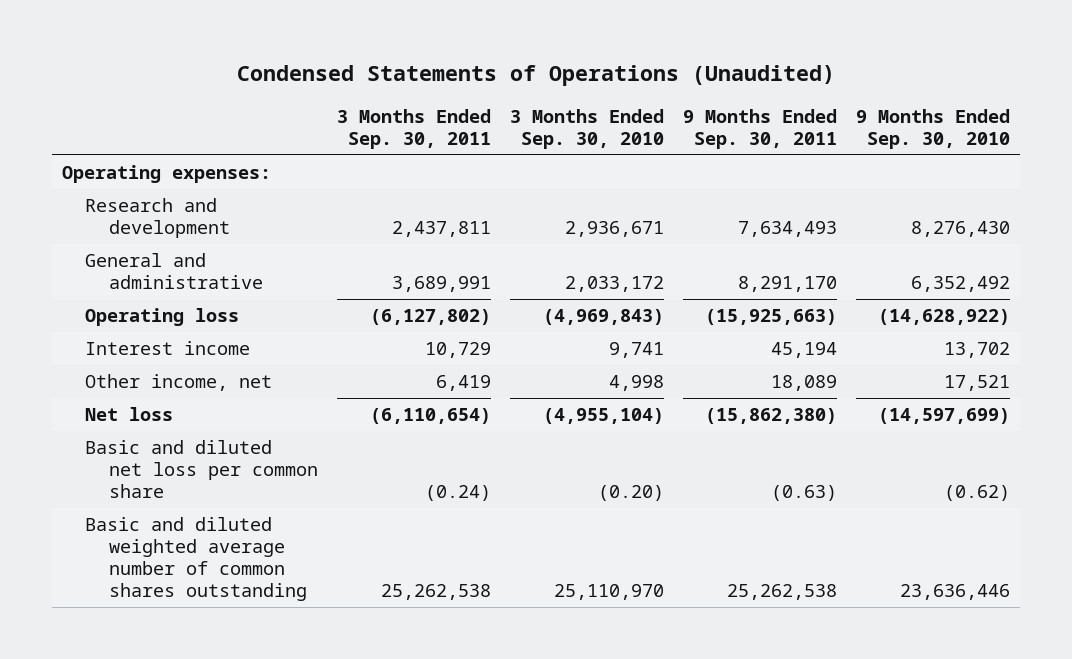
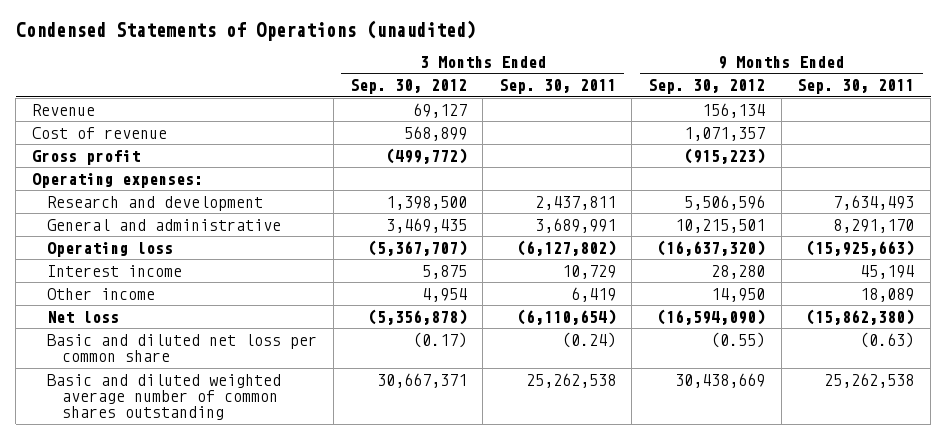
- Condensed Statements of Operations (Unaudited)
+ Condensed Statements of Operations (unaudited)
- | 3 Months Ended Sep. 30, 2011 | 3 Months Ended Sep. 30, 2010 | 9 Months Ended Sep. 30, 2011 | 9 Months Ended Sep. 30, 2010
+ | 3 Months Ended Sep. 30, 2012 | 3 Months Ended Sep. 30, 2011 | 9 Months Ended Sep. 30, 2012 | 9 Months Ended Sep. 30, 2011
+ Revenue | 69,127 | | 156,134 |
+ Cost of revenue | 568,899 | | 1,071,357 |
+ Gross profit | (499,772) | | (915,223) |
- Other income, net | 6,419 | 4,998 | 18,089 | 17,521
+ Other income | 4,954 | 6,419 | 14,950 | 18,089

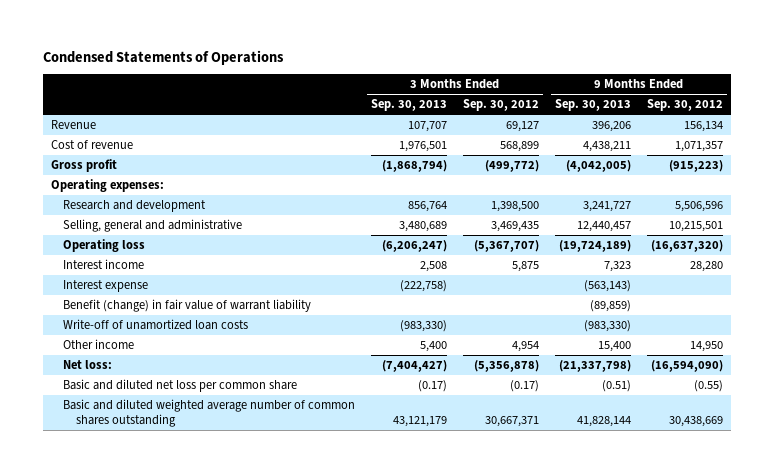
- Condensed Statements of Operations (unaudited)
+ Condensed Statements of Operations
- | 3 Months Ended Sep. 30, 2012 | 3 Months Ended Sep. 30, 2011 | 9 Months Ended Sep. 30, 2012 | 9 Months Ended Sep. 30, 2011
+ | 3 Months Ended Sep. 30, 2013 | 3 Months Ended Sep. 30, 2012 | 9 Months Ended Sep. 30, 2013 | 9 Months Ended Sep. 30, 2012
- General and administrative | 3,469,435 | 3,689,991 | 10,215,501 | 8,291,170
+ Selling, general and administrative | 3,480,689 | 3,469,435 | 12,440,457 | 10,215,501
+ Interest expense | (222,758) | | (563,143) |
+ Benefit (change) in fair value of warrant liability | | | (89,859) |
+ Write-off of unamortized loan costs | (983,330) | | (983,330) |
- Net loss | (5,356,878) | (6,110,654) | (16,594,090) | (15,862,380)
+ Net loss: | (7,404,427) | (5,356,878) | (21,337,798) | (16,594,090)

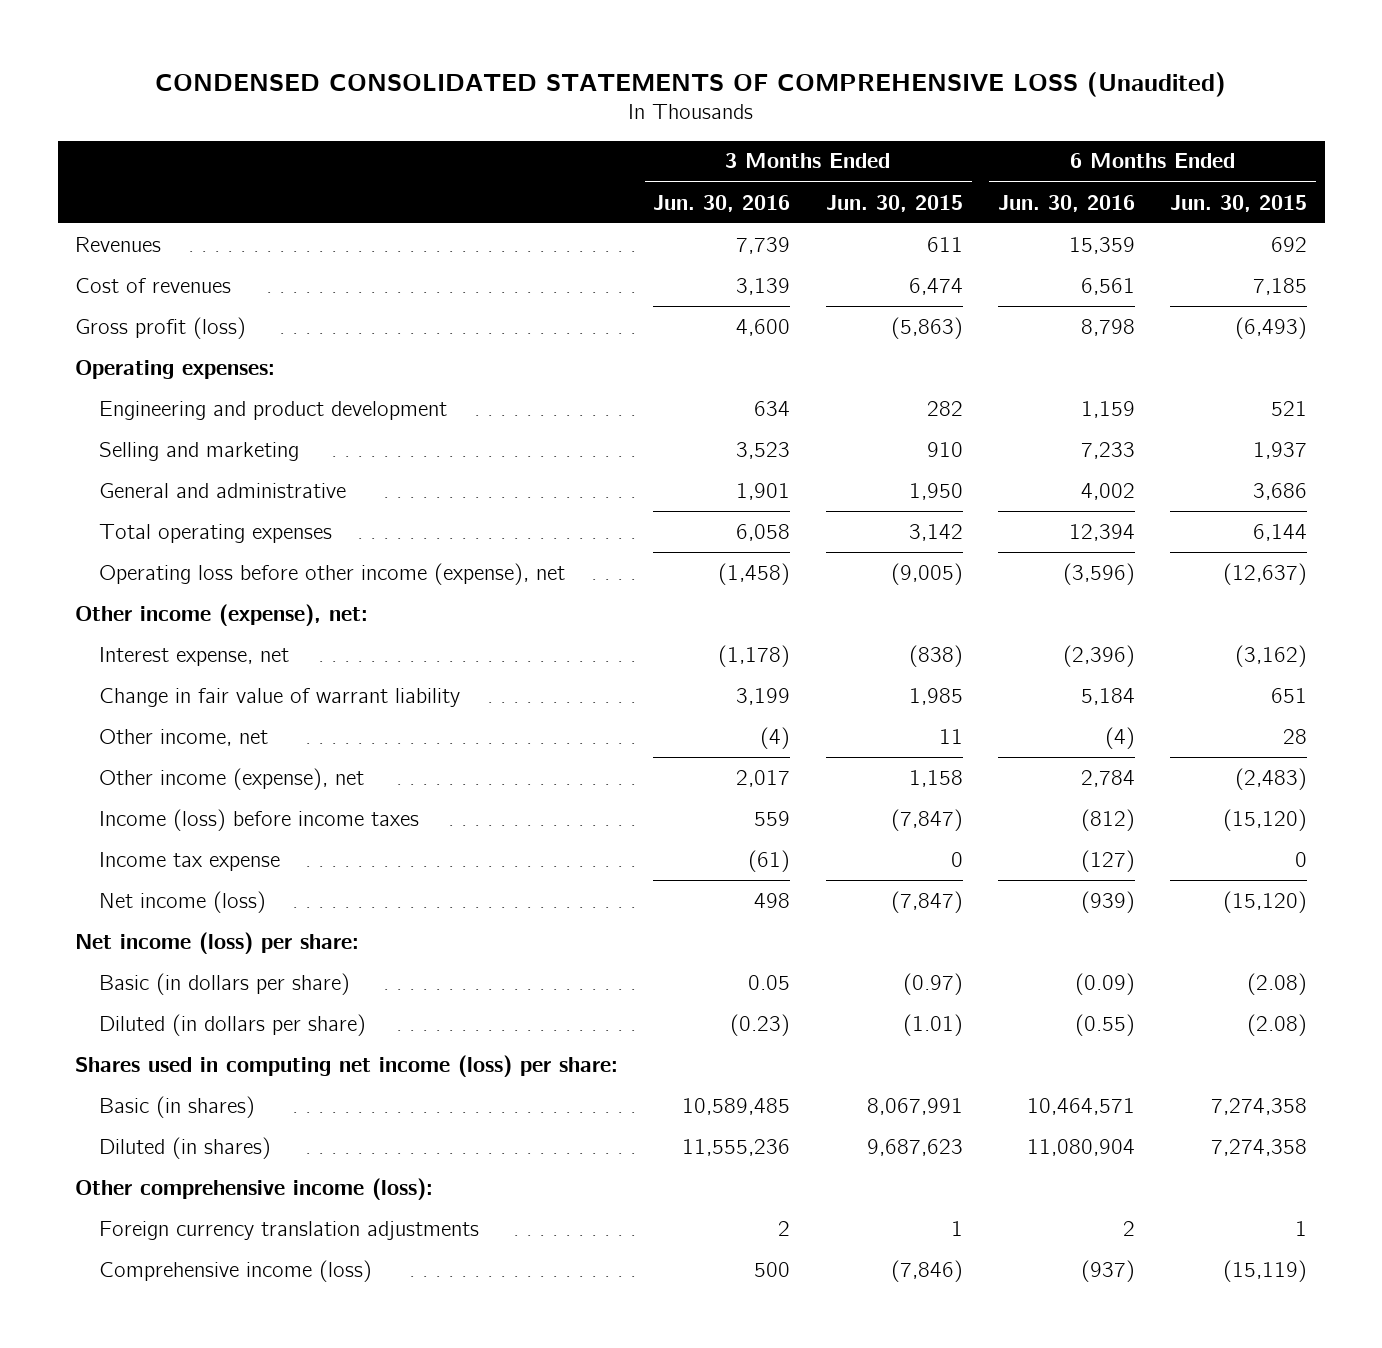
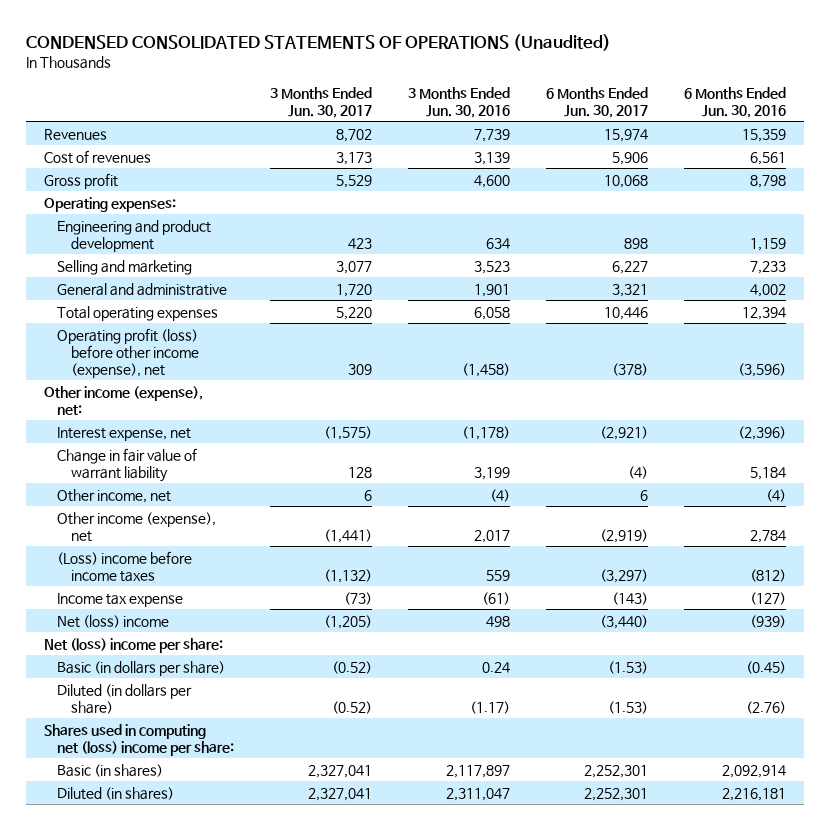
- CONDENSED CONSOLIDATED STATEMENTS OF COMPREHENSIVE LOSS (Unaudited)
+ CONDENSED CONSOLIDATED STATEMENTS OF OPERATIONS (Unaudited)
- | 3 Months Ended Jun. 30, 2016 | 3 Months Ended Jun. 30, 2015 | 6 Months Ended Jun. 30, 2016 | 6 Months Ended Jun. 30, 2015
+ | 3 Months Ended Jun. 30, 2017 | 3 Months Ended Jun. 30, 2016 | 6 Months Ended Jun. 30, 2017 | 6 Months Ended Jun. 30, 2016
- Gross profit (loss) | 4,600 | (5,863) | 8,798 | (6,493)
+ Gross profit | 5,529 | 4,600 | 10,068 | 8,798
- Operating loss before other income (expense), net | (1,458) | (9,005) | (3,596) | (12,637)
+ Operating profit (loss) before other income (expense), net | 309 | (1,458) | (378) | (3,596)
- Income (loss) before income taxes | 559 | (7,847) | (812) | (15,120)
+ (Loss) income before income taxes | (1,132) | 559 | (3,297) | (812)
- Net income (loss) | 498 | (7,847) | (939) | (15,120)
- Net income (loss) per share:
- Basic (in dollars per share) | 0.05 | (0.97) | (0.09) | (2.08)
- Diluted (in dollars per share) | (0.23) | (1.01) | (0.55) | (2.08)
- Shares used in computing net income (loss) per share:
- Basic (in shares) | 10,589,485 | 8,067,991 | 10,464,571 | 7,274,358
- Diluted (in shares) | 11,555,236 | 9,687,623 | 11,080,904 | 7,274,358
- Other comprehensive income (loss):
- Foreign currency translation adjustments | 2 | 1 | 2 | 1
- Comprehensive income (loss) | 500 | (7,846) | (937) | (15,119)
+ Net (loss) income | (1,205) | 498 | (3,440) | (939)
+ Net (loss) income per share:
+ Basic (in dollars per share) | (0.52) | 0.24 | (1.53) | (0.45)
+ Diluted (in dollars per share) | (0.52) | (1.17) | (1.53) | (2.76)
+ Shares used in computing net (loss) income per share:
+ Basic (in shares) | 2,327,041 | 2,117,897 | 2,252,301 | 2,092,914
+ Diluted (in shares) | 2,327,041 | 2,311,047 | 2,252,301 | 2,216,181

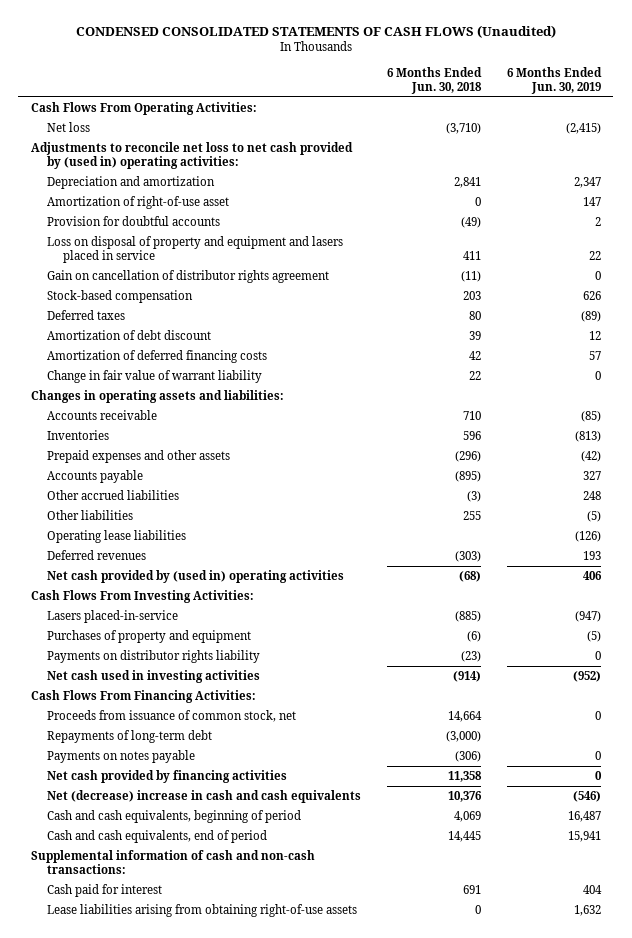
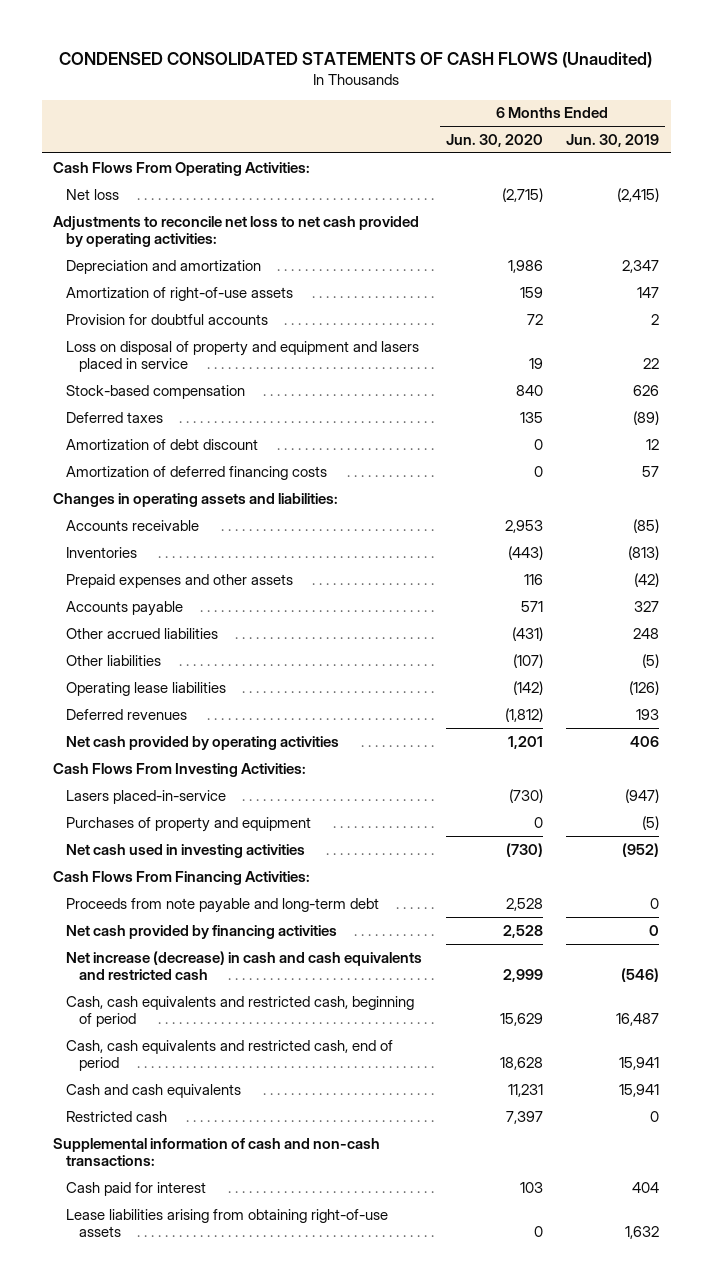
- | 6 Months Ended Jun. 30, 2018 | 6 Months Ended Jun. 30, 2019
+ | 6 Months Ended Jun. 30, 2020 | 6 Months Ended Jun. 30, 2019
- Adjustments to reconcile net loss to net cash provided by (used in) operating activities:
+ Adjustments to reconcile net loss to net cash provided by operating activities:
- Amortization of right-of-use asset | 0 | 147
+ Amortization of right-of-use assets | 159 | 147
- Gain on cancellation of distributor rights agreement | (11) | 0
- Change in fair value of warrant liability | 22 | 0
- Net cash provided by (used in) operating activities | (68) | 406
+ Net cash provided by operating activities | 1,201 | 406
- Payments on distributor rights liability | (23) | 0
- Proceeds from issuance of common stock, net | 14,664 | 0
- Repayments of long-term debt | (3,000) |
- Payments on notes payable | (306) | 0
+ Proceeds from note payable and long-term debt | 2,528 | 0
- Net (decrease) increase in cash and cash equivalents | 10,376 | (546)
- Cash and cash equivalents, beginning of period | 4,069 | 16,487
- Cash and cash equivalents, end of period | 14,445 | 15,941
+ Net increase (decrease) in cash and cash equivalents and restricted cash | 2,999 | (546)
+ Cash, cash equivalents and restricted cash, beginning of period | 15,629 | 16,487
+ Cash, cash equivalents and restricted cash, end of period | 18,628 | 15,941
+ Cash and cash equivalents | 11,231 | 15,941
+ Restricted cash | 7,397 | 0

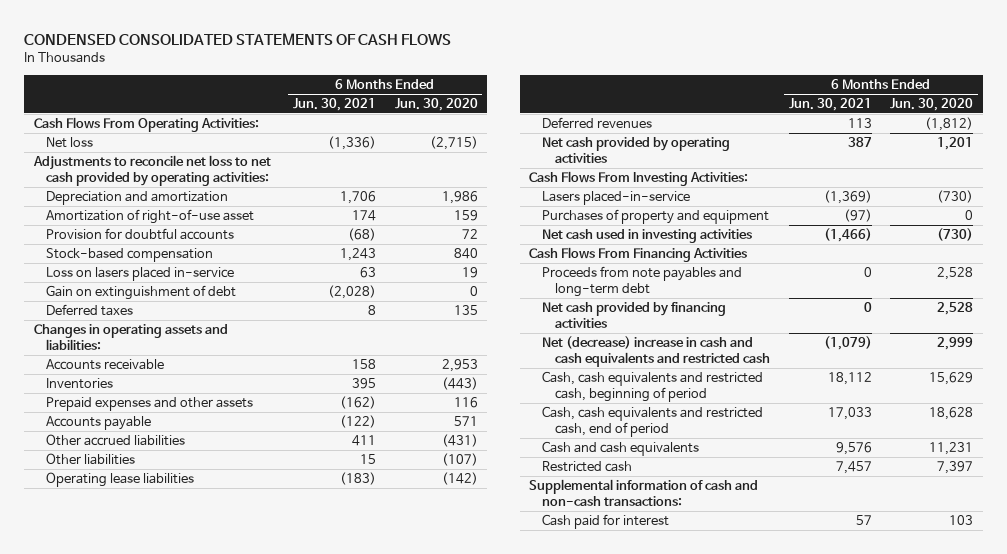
- CONDENSED CONSOLIDATED STATEMENTS OF CASH FLOWS (Unaudited)
+ CONDENSED CONSOLIDATED STATEMENTS OF CASH FLOWS
- | 6 Months Ended Jun. 30, 2020 | 6 Months Ended Jun. 30, 2019
+ | 6 Months Ended Jun. 30, 2021 | 6 Months Ended Jun. 30, 2020
- Amortization of right-of-use assets | 159 | 147
+ Amortization of right-of-use asset | 174 | 159
- Loss on disposal of property and equipment and lasers placed in service | 19 | 22
+ Loss on lasers placed in-service | 63 | 19
+ Gain on extinguishment of debt | (2,028) | 0
- Amortization of debt discount | 0 | 12
- Amortization of deferred financing costs | 0 | 57
- Cash Flows From Financing Activities:
- Proceeds from note payable and long-term debt | 2,528 | 0
+ Cash Flows From Financing Activities
+ Proceeds from note payables and long-term debt | 0 | 2,528
- Net increase (decrease) in cash and cash equivalents and restricted cash | 2,999 | (546)
+ Net (decrease) increase in cash and cash equivalents and restricted cash | (1,079) | 2,999
- Lease liabilities arising from obtaining right-of-use assets | 0 | 1,632

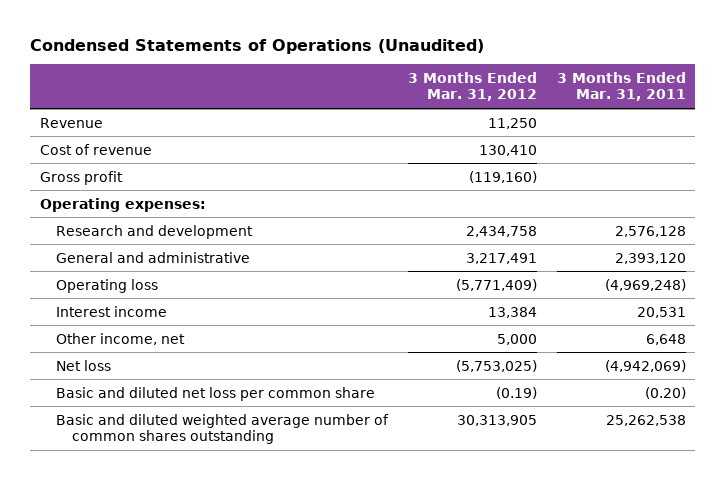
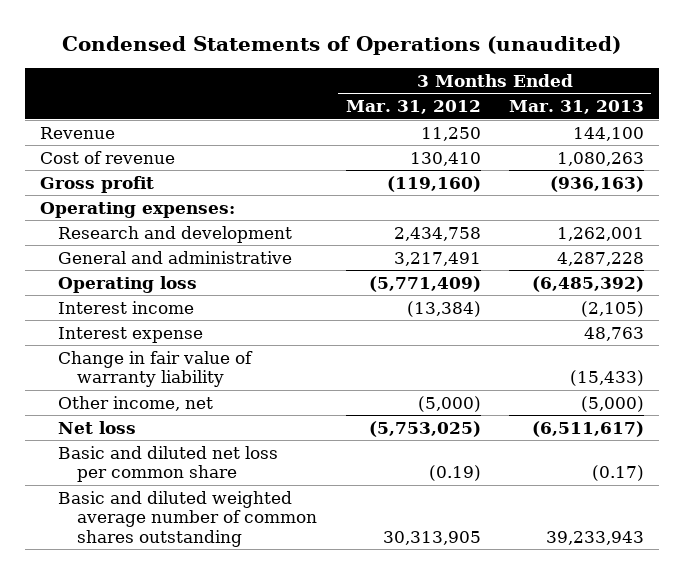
- Condensed Statements of Operations (Unaudited)
+ Condensed Statements of Operations (unaudited)
- | 3 Months Ended Mar. 31, 2012 | 3 Months Ended Mar. 31, 2011
+ | 3 Months Ended Mar. 31, 2012 | 3 Months Ended Mar. 31, 2013
- Interest income | 13,384 | 20,531
- Other income, net | 5,000 | 6,648
+ Interest income | (13,384) | (2,105)
+ Interest expense | | 48,763
+ Change in fair value of warranty liability | | (15,433)
+ Other income, net | (5,000) | (5,000)

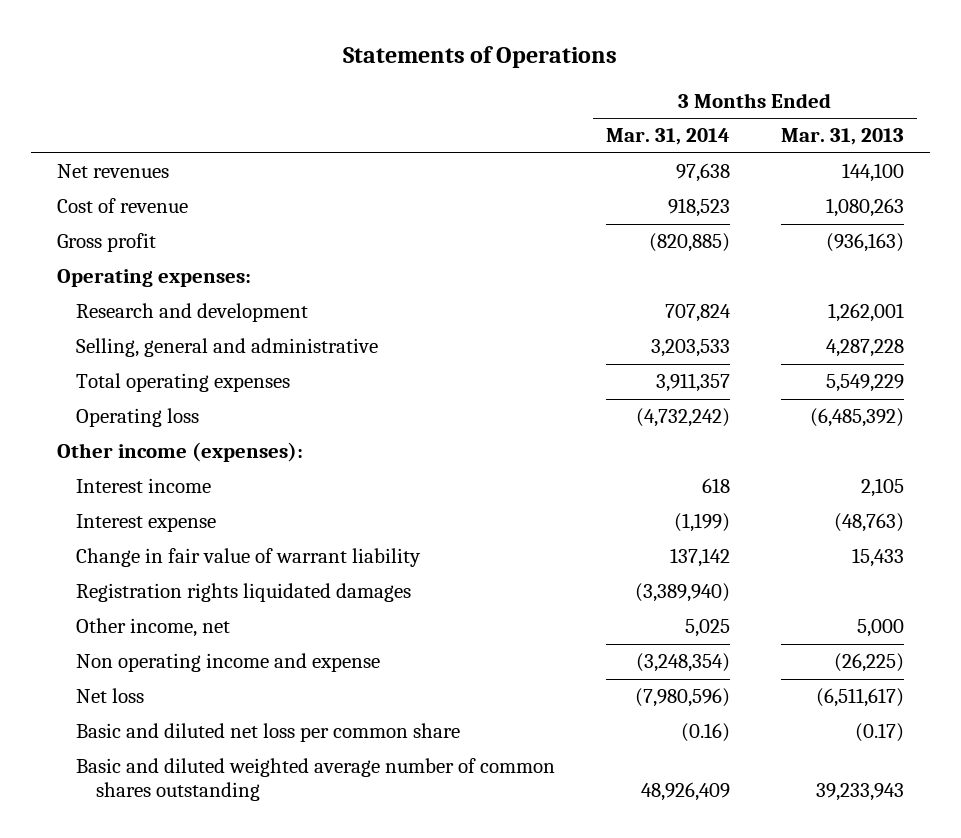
- Condensed Statements of Operations (unaudited)
+ Statements of Operations
- | 3 Months Ended Mar. 31, 2012 | 3 Months Ended Mar. 31, 2013
+ | 3 Months Ended Mar. 31, 2014 | 3 Months Ended Mar. 31, 2013
- Revenue | 11,250 | 144,100
+ Net revenues | 97,638 | 144,100
- General and administrative | 3,217,491 | 4,287,228
+ Selling, general and administrative | 3,203,533 | 4,287,228
+ Total operating expenses | 3,911,357 | 5,549,229
- Interest income | (13,384) | (2,105)
- Interest expense | | 48,763
- Change in fair value of warranty liability | | (15,433)
- Other income, net | (5,000) | (5,000)
+ Other income (expenses):
+ Interest income | 618 | 2,105
+ Interest expense | (1,199) | (48,763)
+ Change in fair value of warrant liability | 137,142 | 15,433
+ Registration rights liquidated damages | (3,389,940) |
+ Other income, net | 5,025 | 5,000
+ Non operating income and expense | (3,248,354) | (26,225)

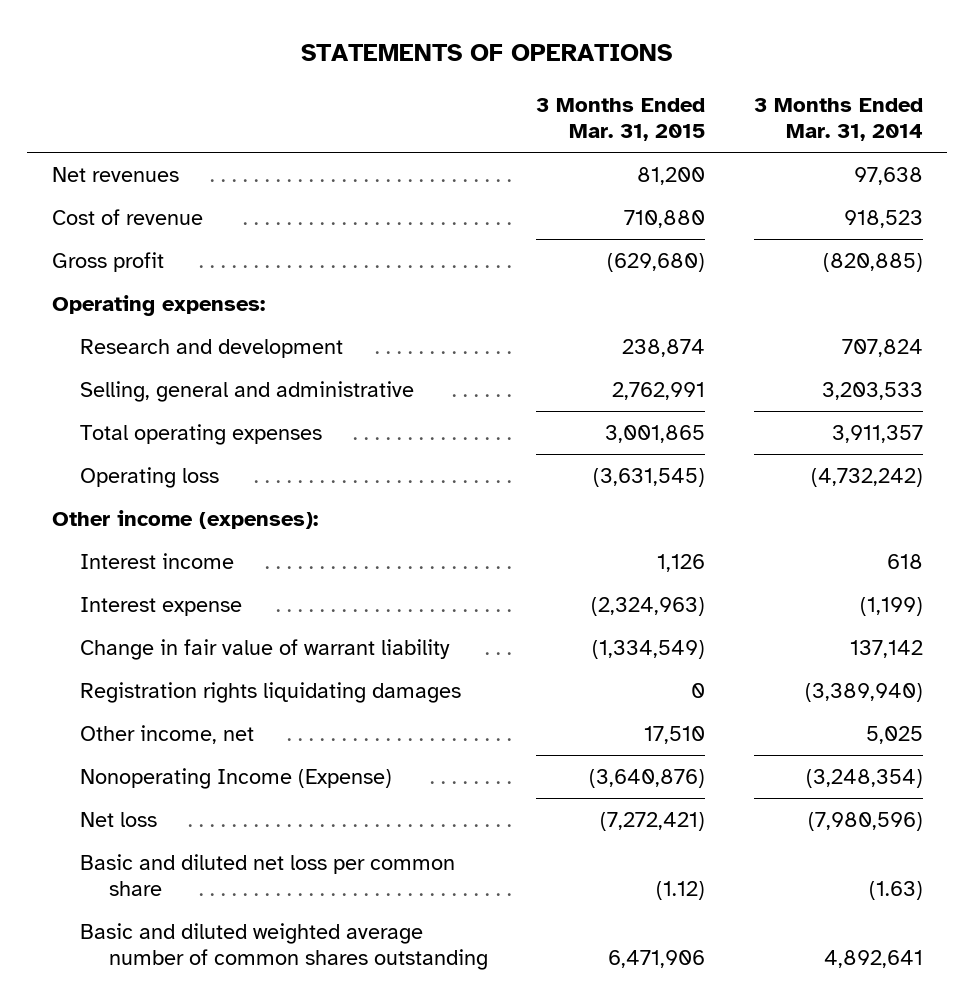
- Statements of Operations
+ STATEMENTS OF OPERATIONS
- | 3 Months Ended Mar. 31, 2014 | 3 Months Ended Mar. 31, 2013
+ | 3 Months Ended Mar. 31, 2015 | 3 Months Ended Mar. 31, 2014
- Registration rights liquidated damages | (3,389,940) |
+ Registration rights liquidating damages | 0 | (3,389,940)
- Non operating income and expense | (3,248,354) | (26,225)
+ Nonoperating Income (Expense) | (3,640,876) | (3,248,354)
- Basic and diluted net loss per common share | (0.16) | (0.17)
- Basic and diluted weighted average number of common shares outstanding | 48,926,409 | 39,233,943
+ Basic and diluted net loss per common share | (1.12) | (1.63)
+ Basic and diluted weighted average number of common shares outstanding | 6,471,906 | 4,892,641

